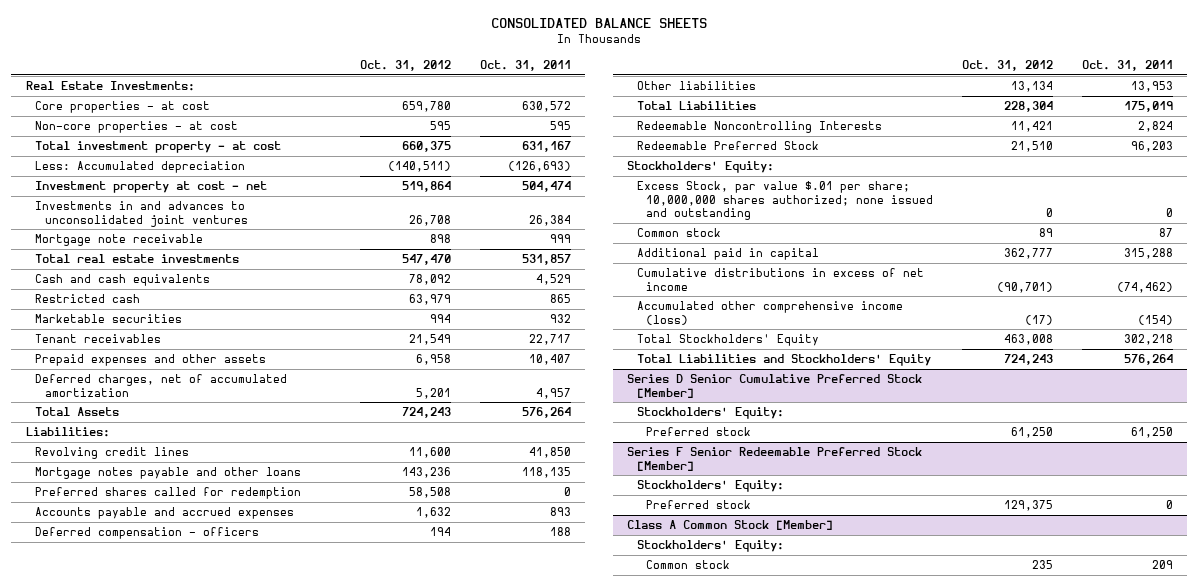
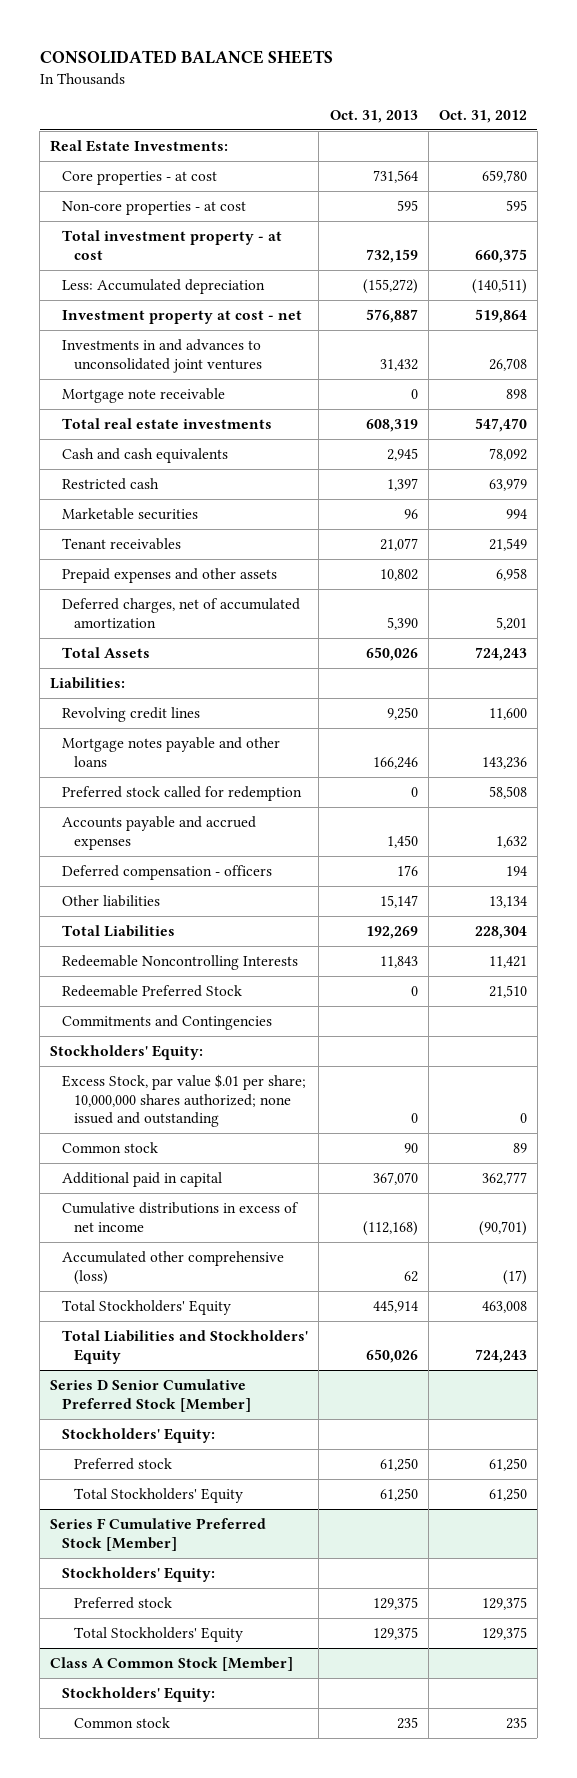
- | Oct. 31, 2012 | Oct. 31, 2011
+ | Oct. 31, 2013 | Oct. 31, 2012
- Preferred shares called for redemption | 58,508 | 0
+ Preferred stock called for redemption | 0 | 58,508
+ Commitments and Contingencies
- Accumulated other comprehensive income (loss) | (17) | (154)
+ Accumulated other comprehensive (loss) | 62 | (17)
- Series F Senior Redeemable Preferred Stock [Member]
@ Series D Senior Cumulative Preferred Stock [Member]
+ Total Stockholders' Equity | 61,250 | 61,250
+ Series F Cumulative Preferred Stock [Member]
+ Total Stockholders' Equity | 129,375 | 129,375

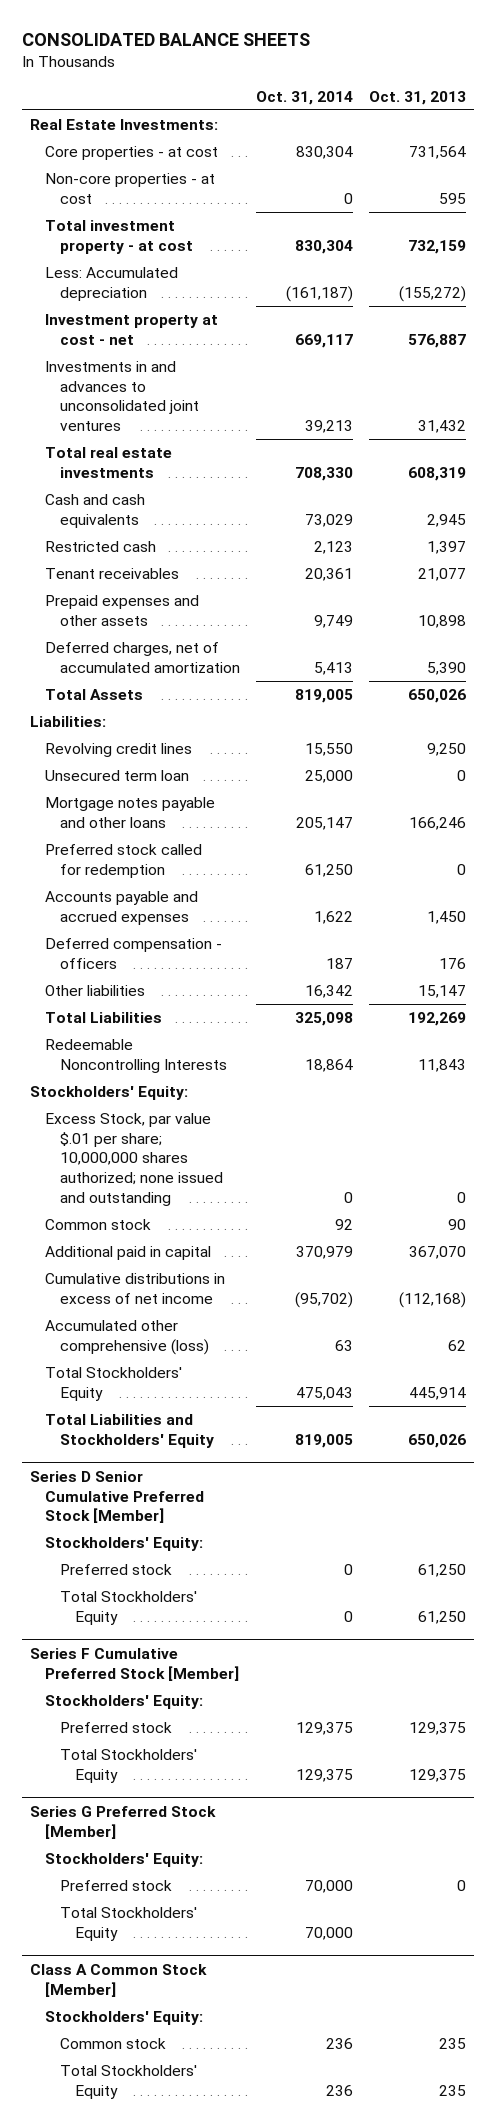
- | Oct. 31, 2013 | Oct. 31, 2012
+ | Oct. 31, 2014 | Oct. 31, 2013
- Mortgage note receivable | 0 | 898
- Marketable securities | 96 | 994
- Prepaid expenses and other assets | 10,802 | 6,958
+ Prepaid expenses and other assets | 9,749 | 10,898
+ Unsecured term loan | 25,000 | 0
- Redeemable Preferred Stock | 0 | 21,510
- Commitments and Contingencies
+ Series G Preferred Stock [Member]
+ Stockholders' Equity:
+ Preferred stock | 70,000 | 0
+ Total Stockholders' Equity | 70,000 |
@ Class A Common Stock [Member]
+ Total Stockholders' Equity | 236 | 235

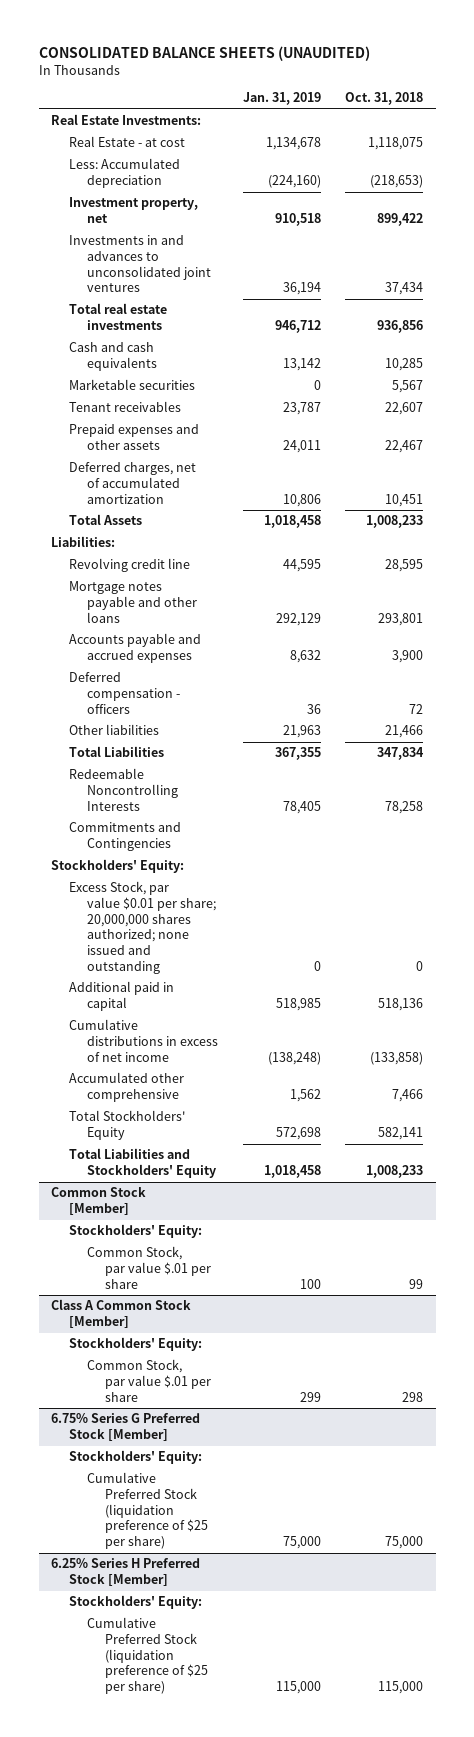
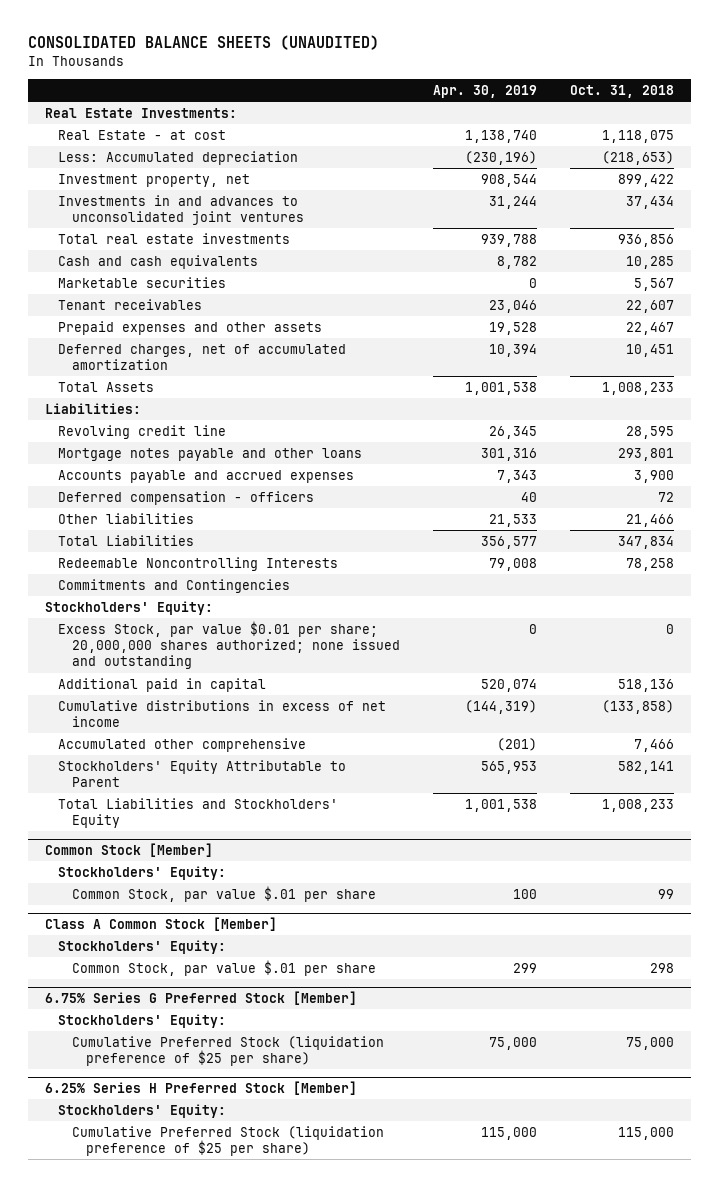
- | Jan. 31, 2019 | Oct. 31, 2018
+ | Apr. 30, 2019 | Oct. 31, 2018
- Total Stockholders' Equity | 572,698 | 582,141
+ Stockholders' Equity Attributable to Parent | 565,953 | 582,141

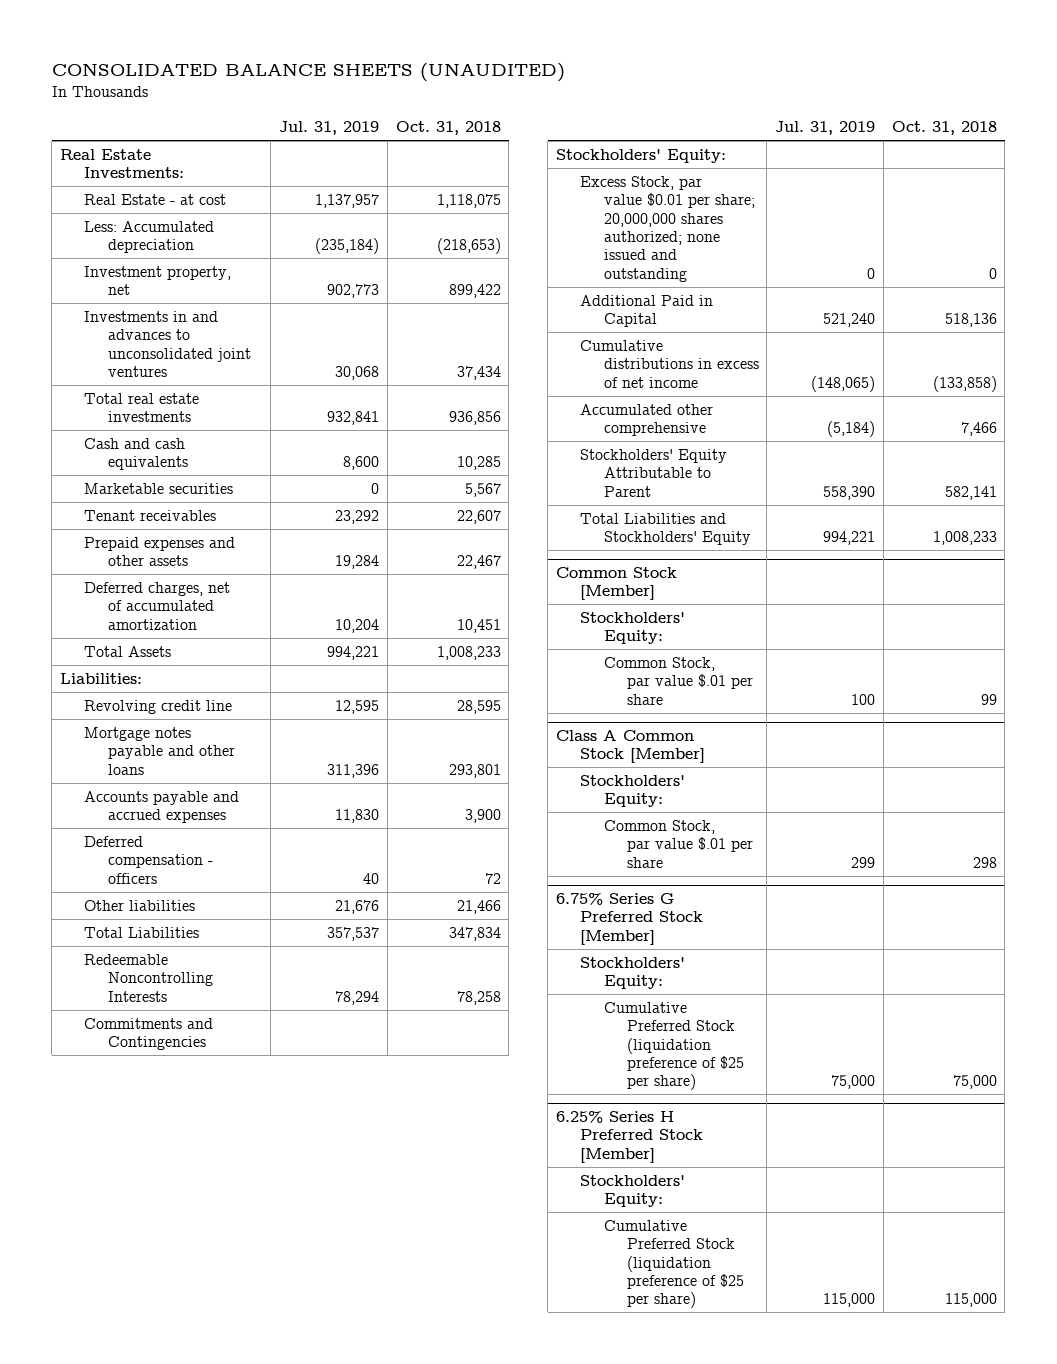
- | Apr. 30, 2019 | Oct. 31, 2018
+ | Jul. 31, 2019 | Oct. 31, 2018
- Additional paid in capital | 520,074 | 518,136
+ Additional Paid in Capital | 521,240 | 518,136

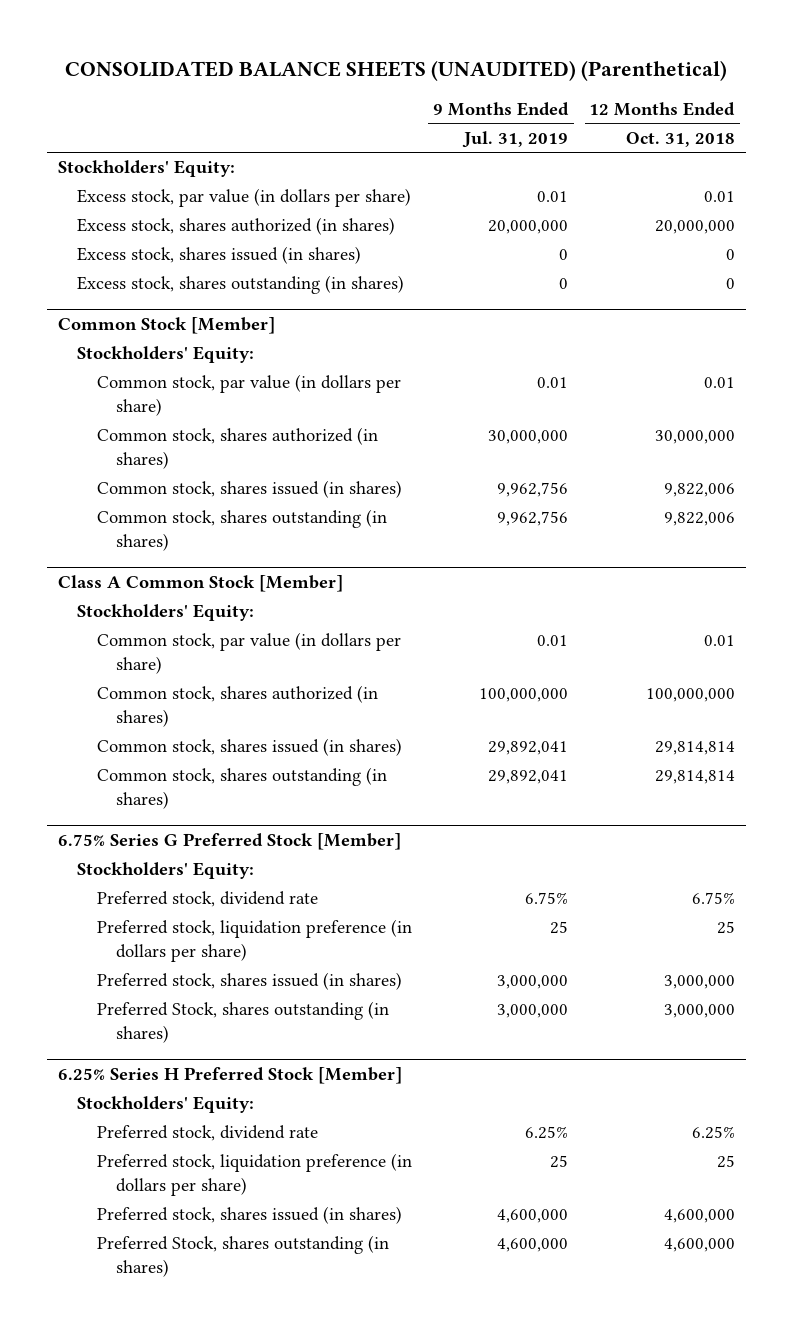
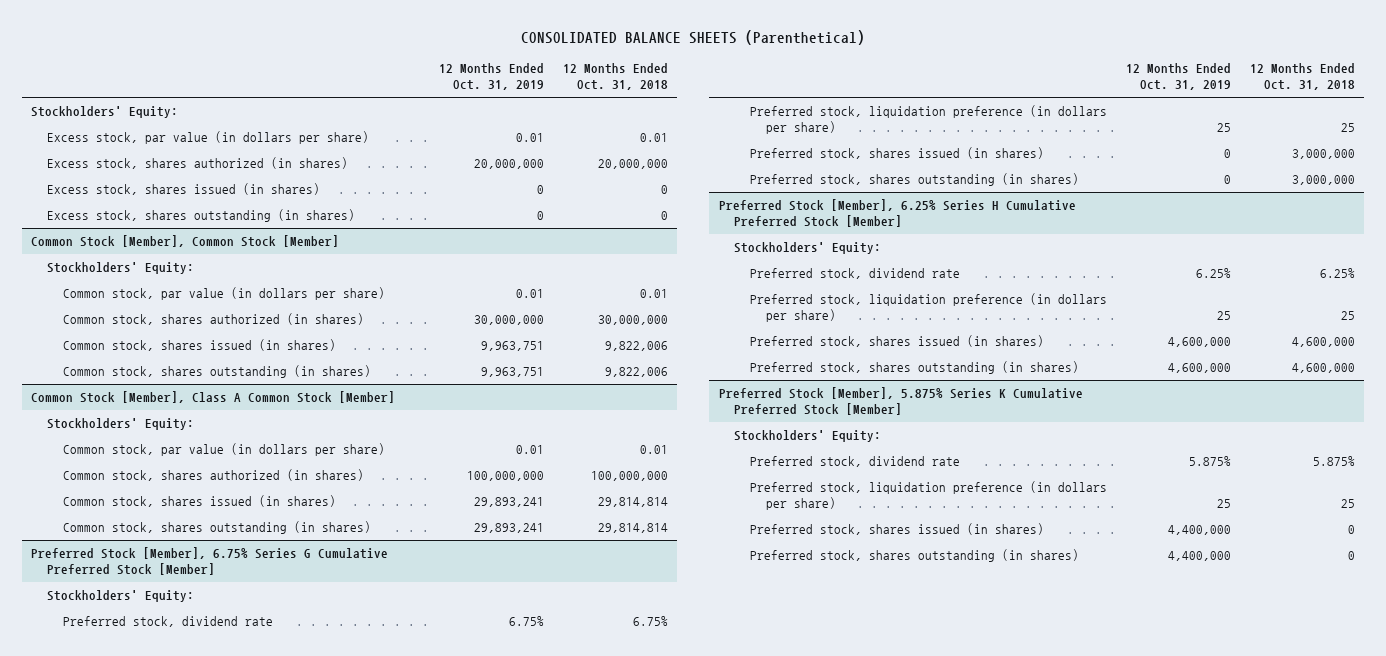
- CONSOLIDATED BALANCE SHEETS (UNAUDITED) (Parenthetical)
+ CONSOLIDATED BALANCE SHEETS (Parenthetical)
- | 9 Months Ended Jul. 31, 2019 | 12 Months Ended Oct. 31, 2018
+ | 12 Months Ended Oct. 31, 2019 | 12 Months Ended Oct. 31, 2018
- Common Stock [Member]
+ Common Stock [Member], Common Stock [Member]
- Class A Common Stock [Member]
+ Common Stock [Member], Class A Common Stock [Member]
- 6.75% Series G Preferred Stock [Member]
+ Preferred Stock [Member], 6.75% Series G Cumulative Preferred Stock [Member]
- Preferred Stock, shares outstanding (in shares) | 3,000,000 | 3,000,000
- 6.25% Series H Preferred Stock [Member]
+ Preferred stock, shares outstanding (in shares) | 0 | 3,000,000
+ Preferred Stock [Member], 6.25% Series H Cumulative Preferred Stock [Member]
- Preferred Stock, shares outstanding (in shares) | 4,600,000 | 4,600,000
+ Preferred stock, shares outstanding (in shares) | 4,600,000 | 4,600,000
+ Preferred Stock [Member], 5.875% Series K Cumulative Preferred Stock [Member]
+ Stockholders' Equity:
+ Preferred stock, dividend rate | 5.875% | 5.875%
+ Preferred stock, liquidation preference (in dollars per share) | 25 | 25
+ Preferred stock, shares issued (in shares) | 4,400,000 | 0
+ Preferred stock, shares outstanding (in shares) | 4,400,000 | 0

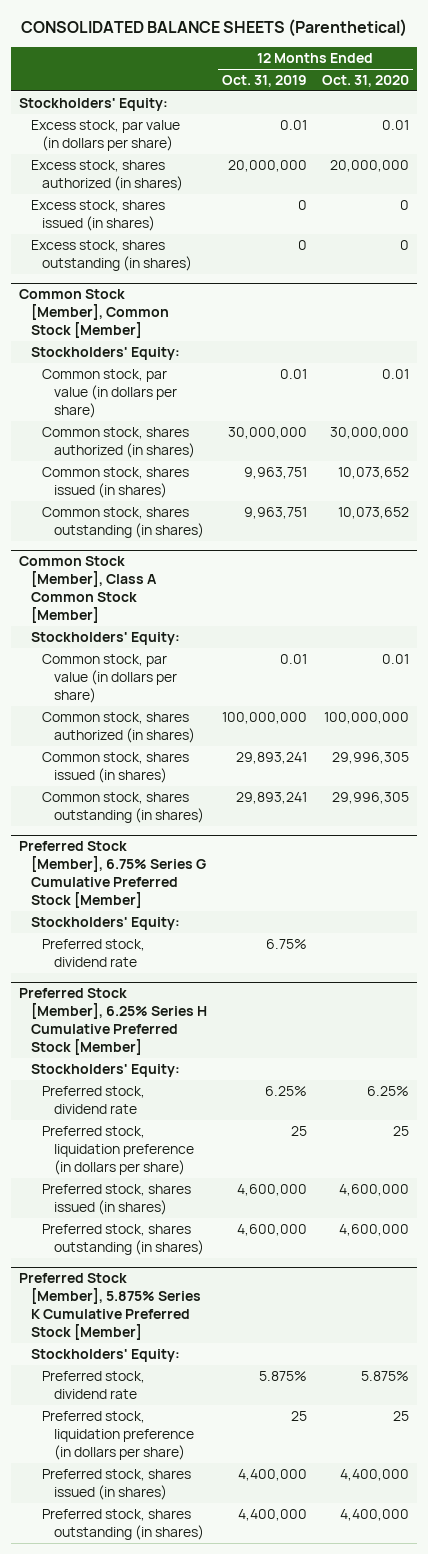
- | 12 Months Ended Oct. 31, 2019 | 12 Months Ended Oct. 31, 2018
+ | 12 Months Ended Oct. 31, 2019 | 12 Months Ended Oct. 31, 2020
@ Preferred Stock [Member], 6.75% Series G Cumulative Preferred Stock [Member]
- Preferred stock, liquidation preference (in dollars per share) | 25 | 25
- Preferred stock, shares issued (in shares) | 0 | 3,000,000
- Preferred stock, shares outstanding (in shares) | 0 | 3,000,000

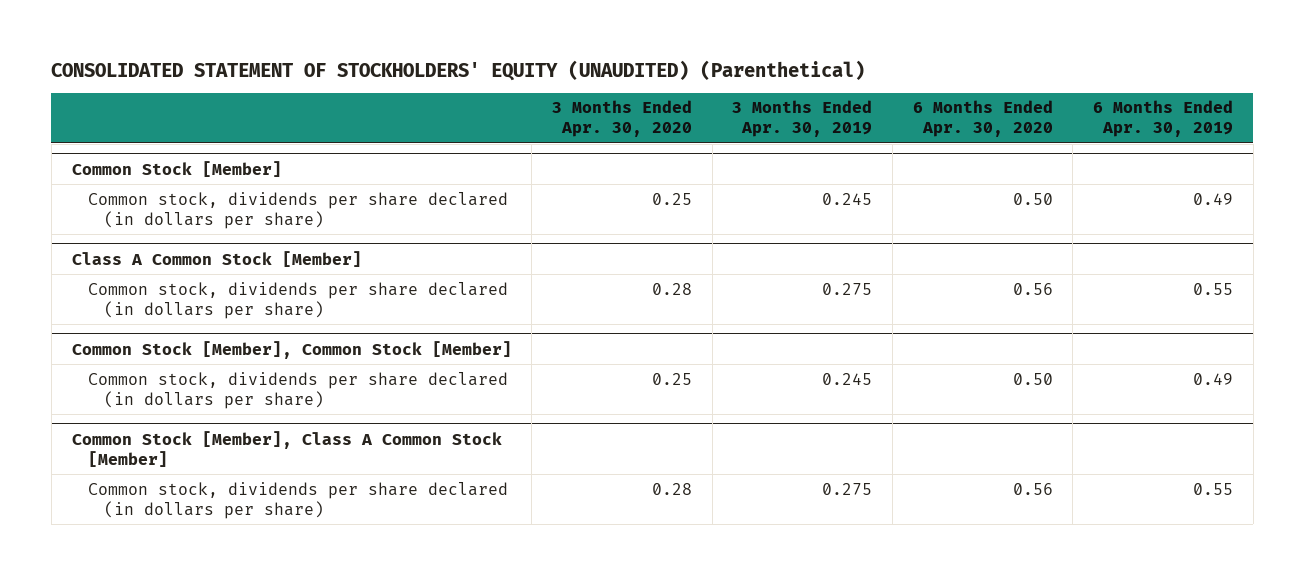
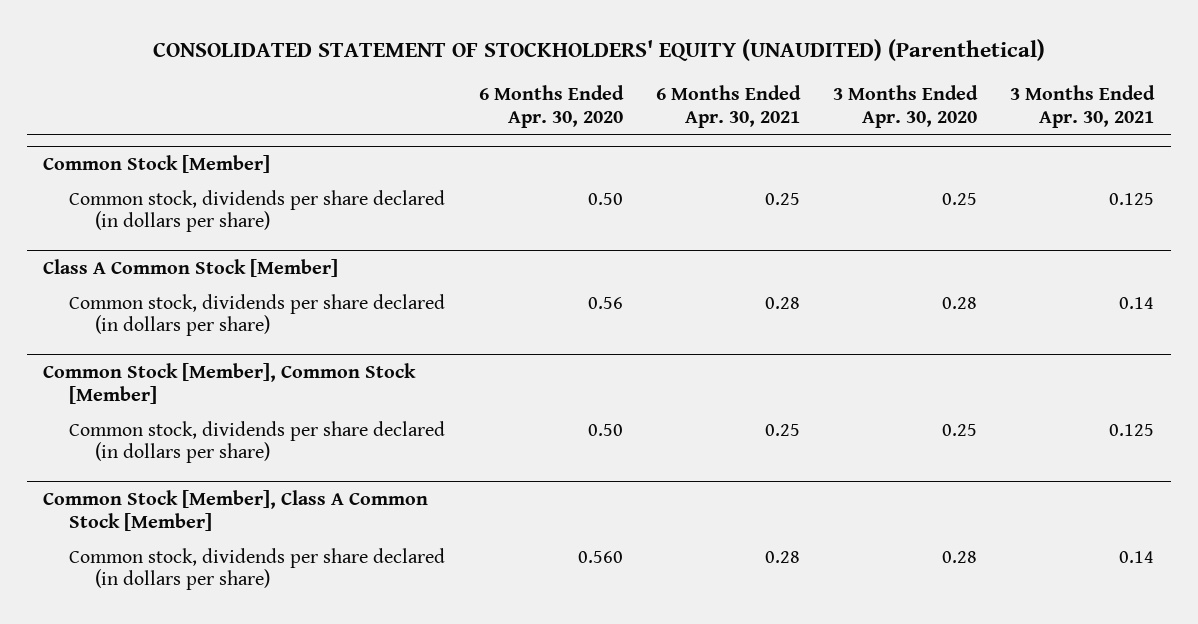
- | 3 Months Ended Apr. 30, 2020 | 3 Months Ended Apr. 30, 2019 | 6 Months Ended Apr. 30, 2020 | 6 Months Ended Apr. 30, 2019
+ | 6 Months Ended Apr. 30, 2020 | 6 Months Ended Apr. 30, 2021 | 3 Months Ended Apr. 30, 2020 | 3 Months Ended Apr. 30, 2021
@ Common Stock [Member], Class A Common Stock [Member]
- Common stock, dividends per share declared (in dollars per share) | 0.28 | 0.275 | 0.56 | 0.55
+ Common stock, dividends per share declared (in dollars per share) | 0.560 | 0.28 | 0.28 | 0.14

